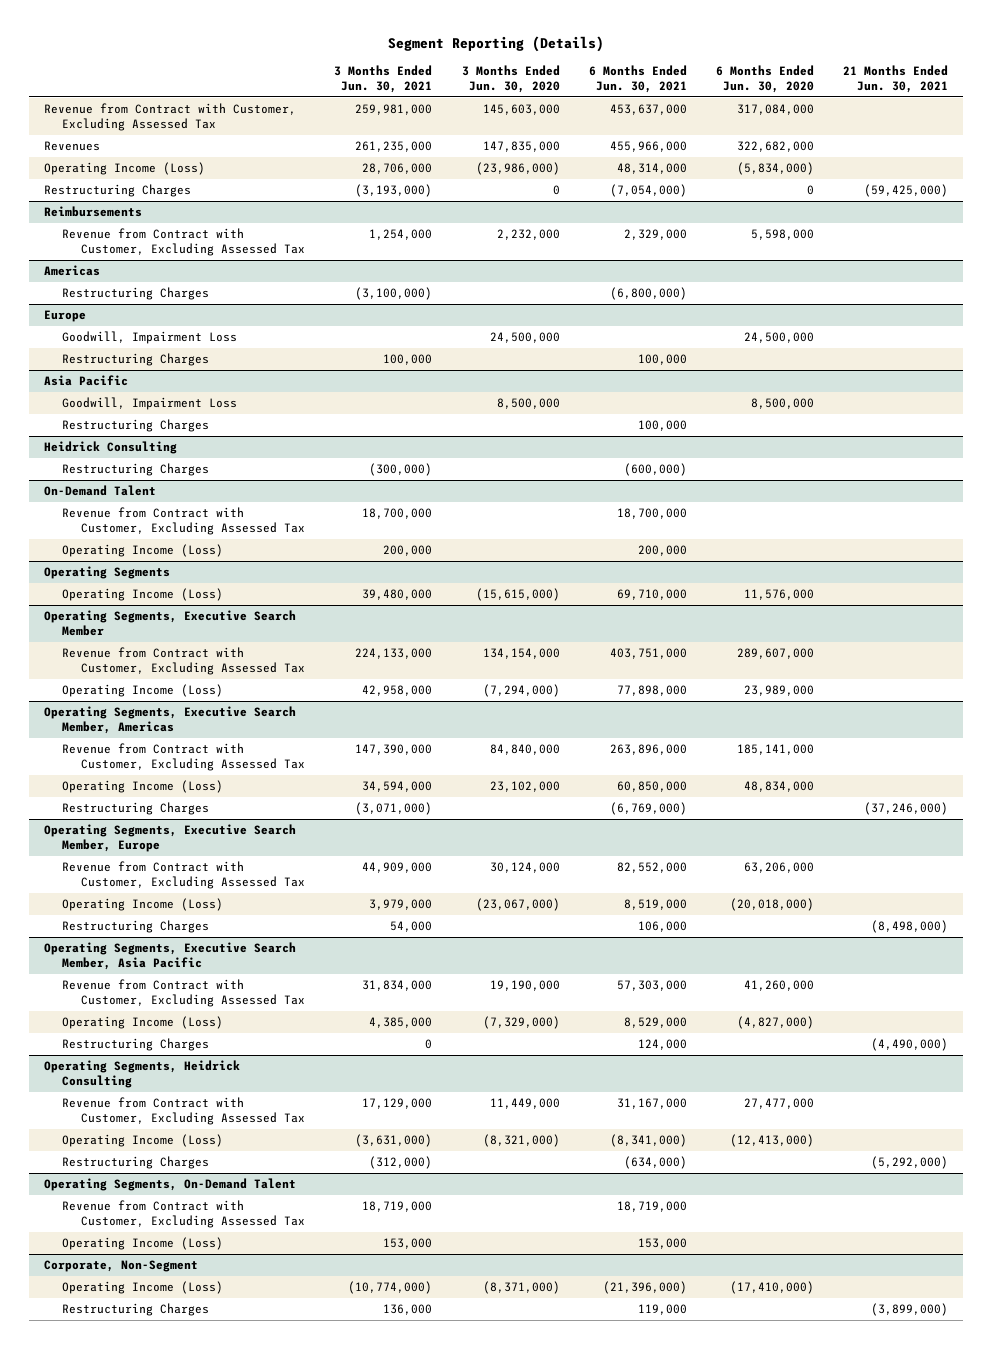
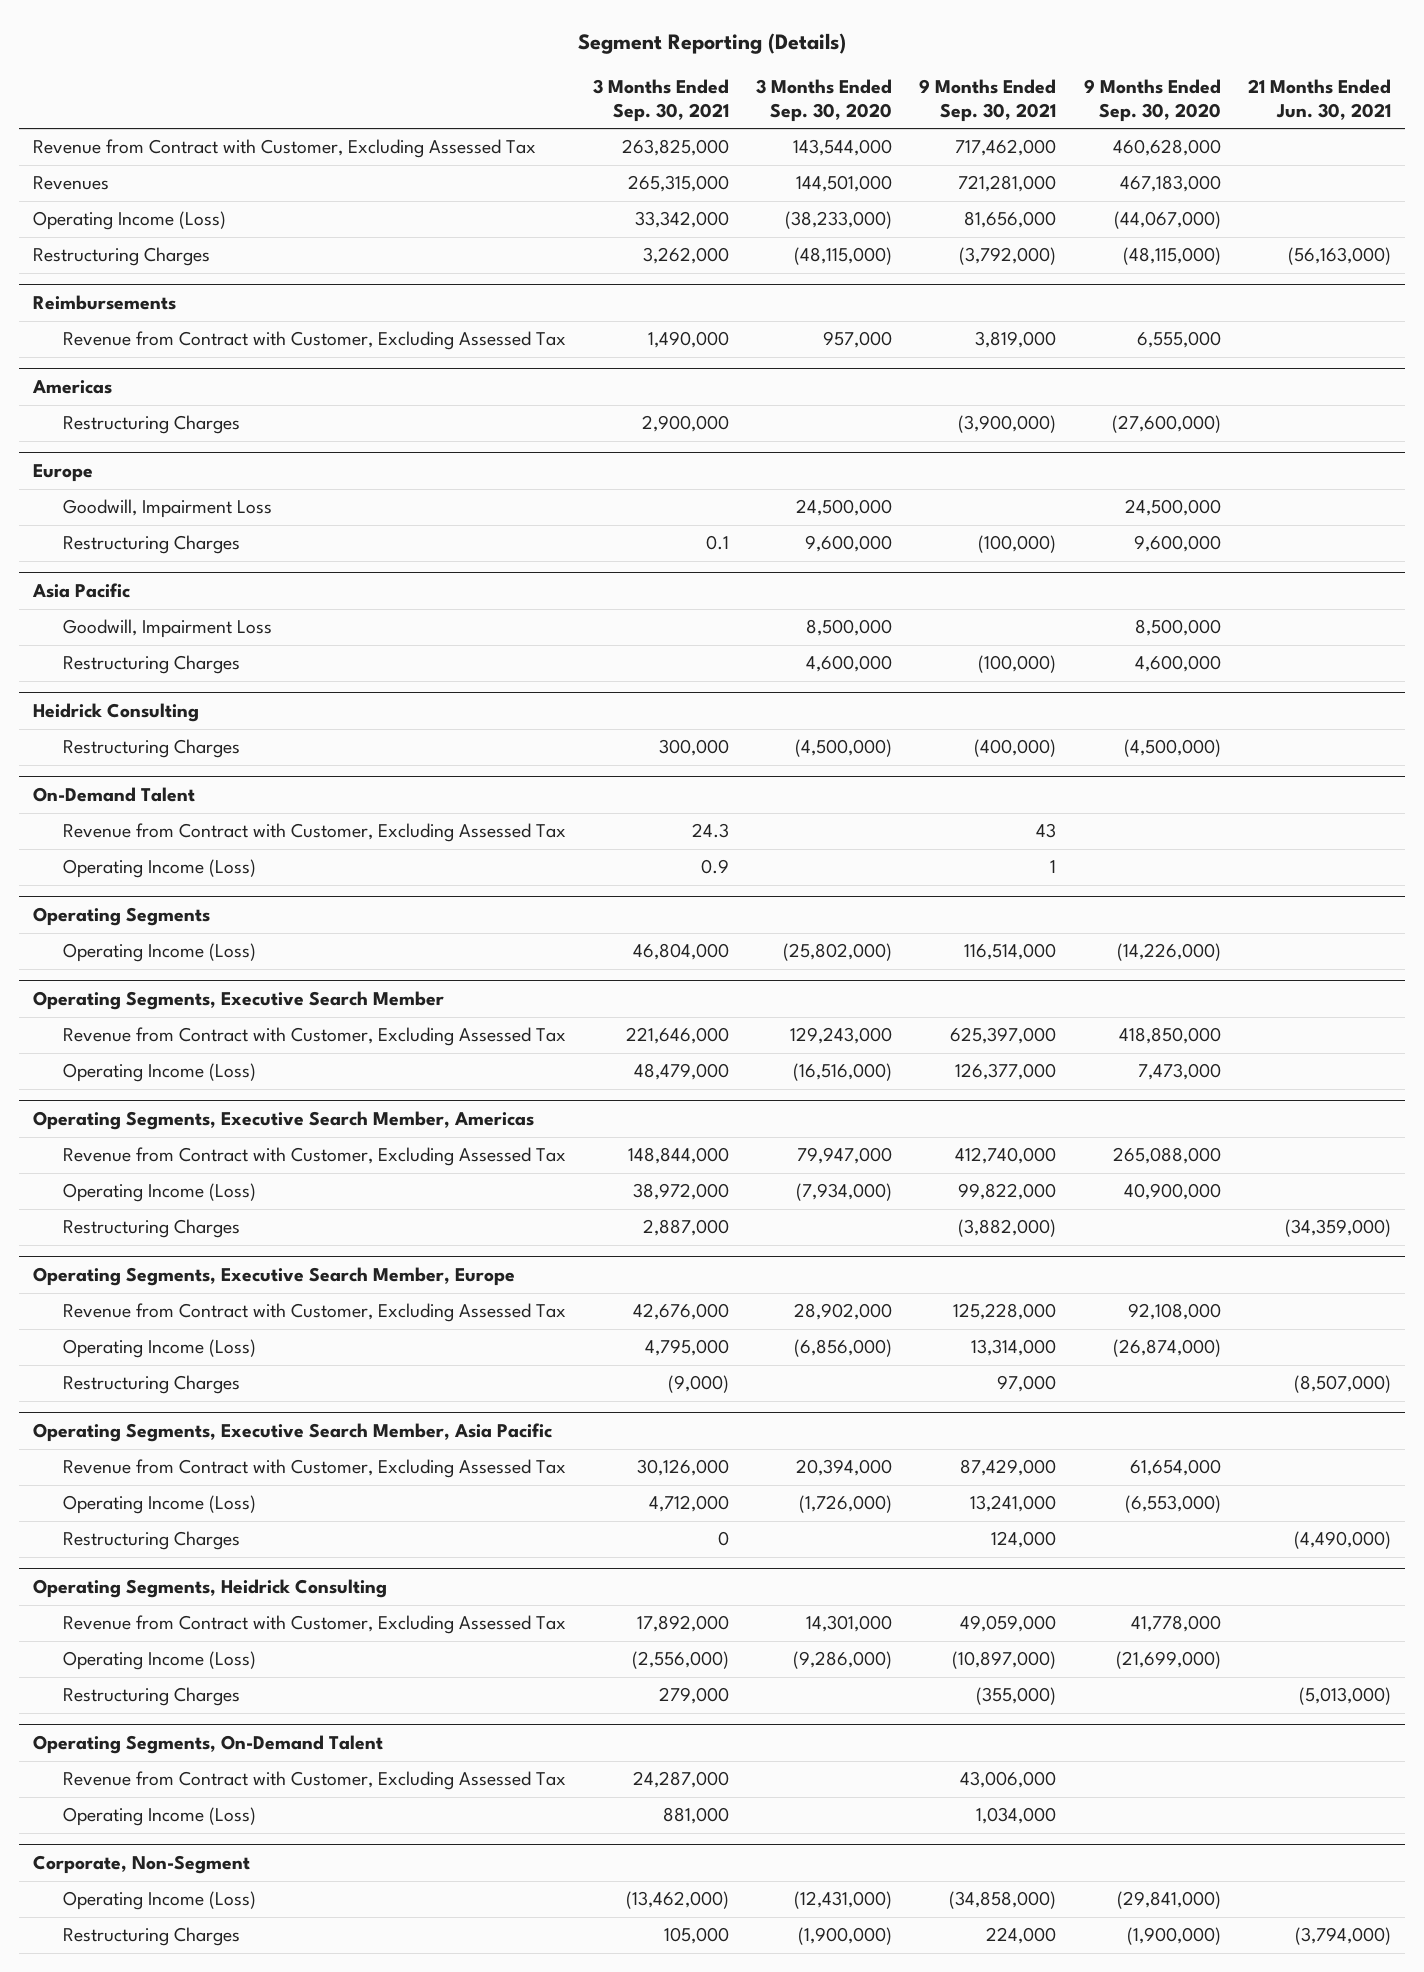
- | 3 Months Ended Jun. 30, 2021 | 3 Months Ended Jun. 30, 2020 | 6 Months Ended Jun. 30, 2021 | 6 Months Ended Jun. 30, 2020 | 21 Months Ended Jun. 30, 2021
+ | 3 Months Ended Sep. 30, 2021 | 3 Months Ended Sep. 30, 2020 | 9 Months Ended Sep. 30, 2021 | 9 Months Ended Sep. 30, 2020 | 21 Months Ended Jun. 30, 2021
- Restructuring Charges | (3,193,000) | 0 | (7,054,000) | 0 | (59,425,000)
+ Restructuring Charges | 3,262,000 | (48,115,000) | (3,792,000) | (48,115,000) | (56,163,000)
@ Operating Segments, Executive Search Member, Americas
- Restructuring Charges | (3,071,000) | | (6,769,000) | | (37,246,000)
+ Restructuring Charges | 2,887,000 | | (3,882,000) | | (34,359,000)
@ Operating Segments, Executive Search Member, Europe
- Restructuring Charges | 54,000 | | 106,000 | | (8,498,000)
+ Restructuring Charges | (9,000) | | 97,000 | | (8,507,000)
@ Operating Segments, Heidrick Consulting
- Restructuring Charges | (312,000) | | (634,000) | | (5,292,000)
+ Restructuring Charges | 279,000 | | (355,000) | | (5,013,000)
@ Corporate, Non-Segment
- Restructuring Charges | 136,000 | | 119,000 | | (3,899,000)
+ Restructuring Charges | 105,000 | (1,900,000) | 224,000 | (1,900,000) | (3,794,000)

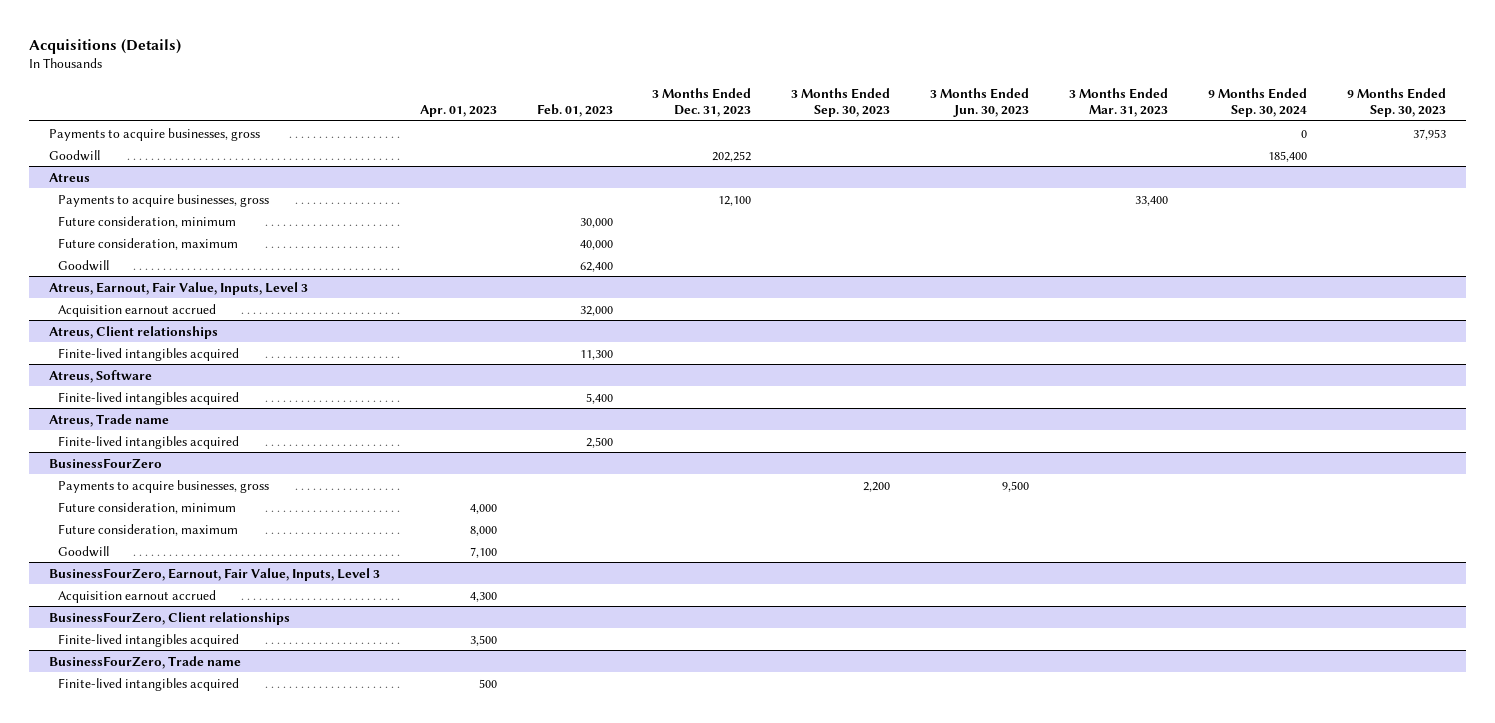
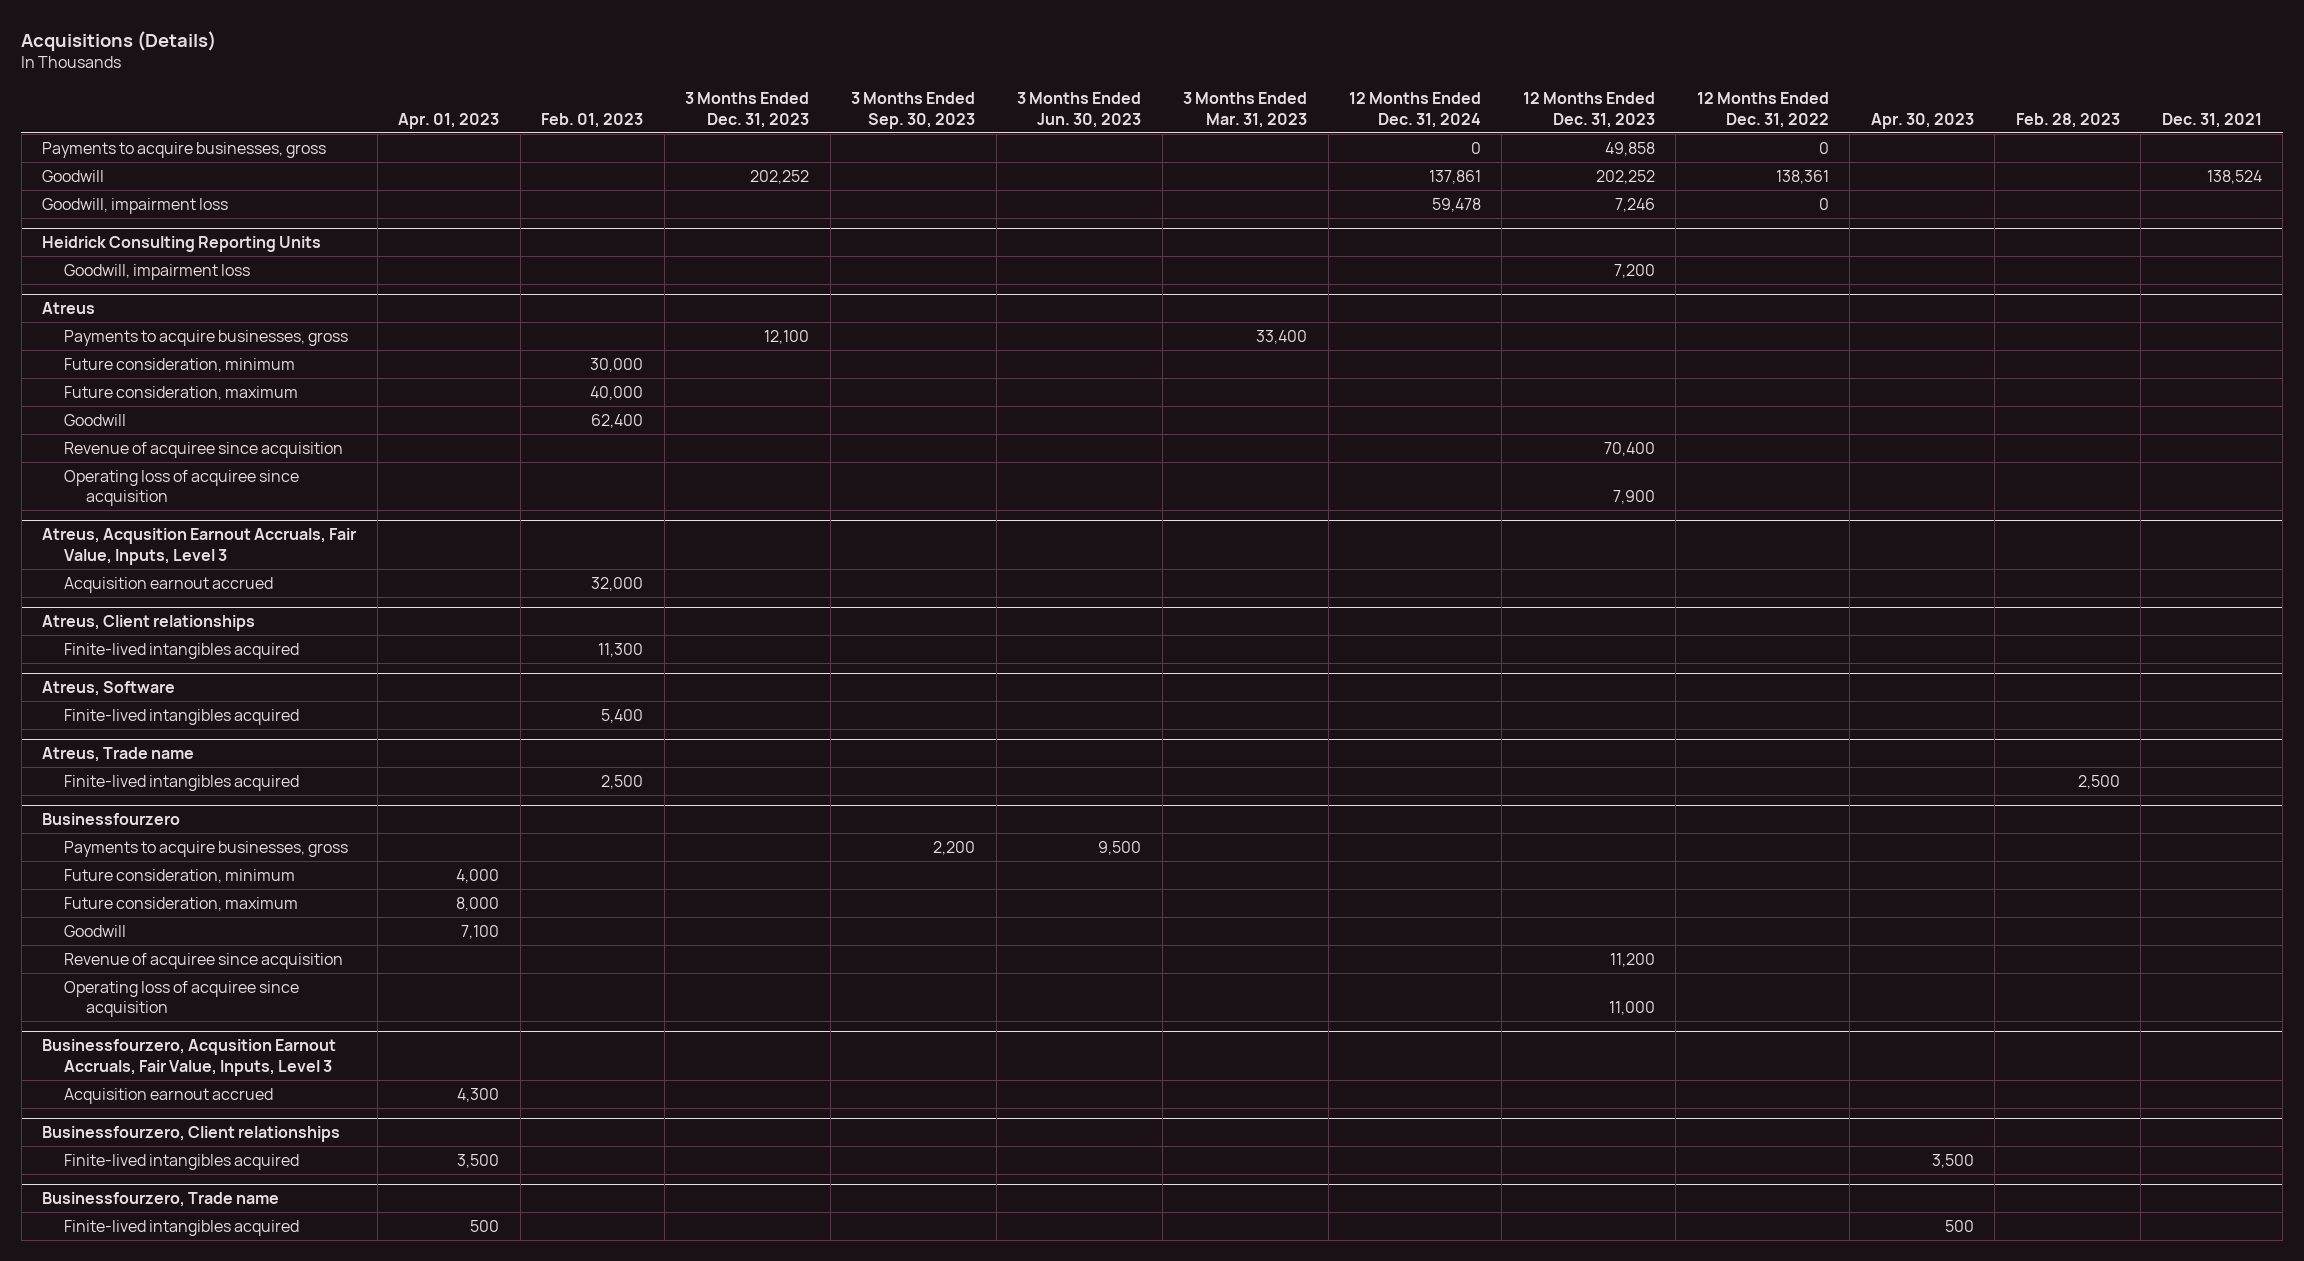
- | Apr. 01, 2023 | Feb. 01, 2023 | 3 Months Ended Dec. 31, 2023 | 3 Months Ended Sep. 30, 2023 | 3 Months Ended Jun. 30, 2023 | 3 Months Ended Mar. 31, 2023 | 9 Months Ended Sep. 30, 2024 | 9 Months Ended Sep. 30, 2023
+ | Apr. 01, 2023 | Feb. 01, 2023 | 3 Months Ended Dec. 31, 2023 | 3 Months Ended Sep. 30, 2023 | 3 Months Ended Jun. 30, 2023 | 3 Months Ended Mar. 31, 2023 | 12 Months Ended Dec. 31, 2024 | 12 Months Ended Dec. 31, 2023 | 12 Months Ended Dec. 31, 2022 | Apr. 30, 2023 | Feb. 28, 2023 | Dec. 31, 2021
+ Goodwill, impairment loss | | | | | | | 59,478 | 7,246 | 0 | | |
+ Heidrick Consulting Reporting Units
+ Goodwill, impairment loss | | | | | | | | 7,200 | | | |
- Atreus, Earnout, Fair Value, Inputs, Level 3
@ Atreus
+ Revenue of acquiree since acquisition | | | | | | | | 70,400 | | | |
+ Operating loss of acquiree since acquisition | | | | | | | | 7,900 | | | |
+ Atreus, Acqusition Earnout Accruals, Fair Value, Inputs, Level 3
- BusinessFourZero
+ Businessfourzero
- BusinessFourZero, Earnout, Fair Value, Inputs, Level 3
+ Revenue of acquiree since acquisition | | | | | | | | 11,200 | | | |
+ Operating loss of acquiree since acquisition | | | | | | | | 11,000 | | | |
+ Businessfourzero, Acqusition Earnout Accruals, Fair Value, Inputs, Level 3
- BusinessFourZero, Client relationships
+ Businessfourzero, Client relationships
- BusinessFourZero, Trade name
+ Businessfourzero, Trade name

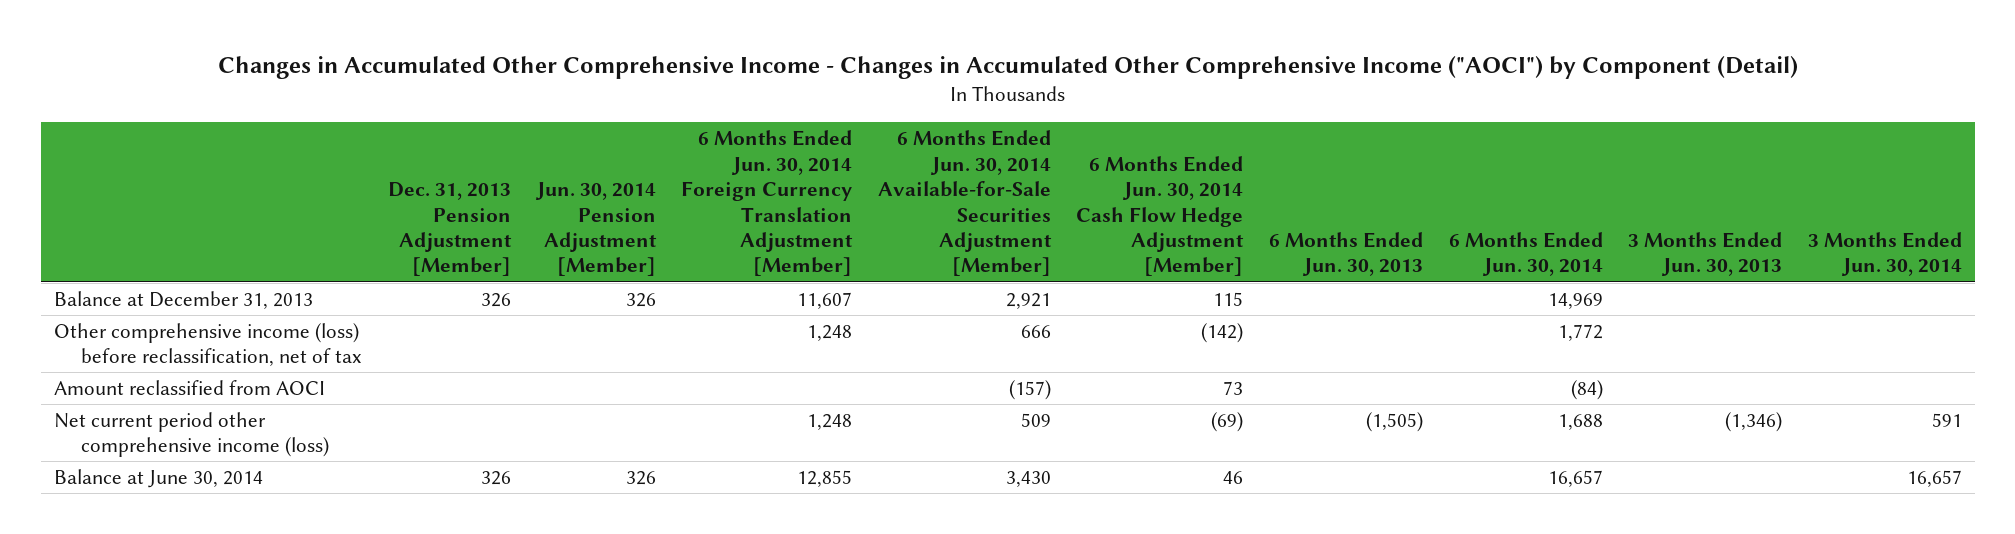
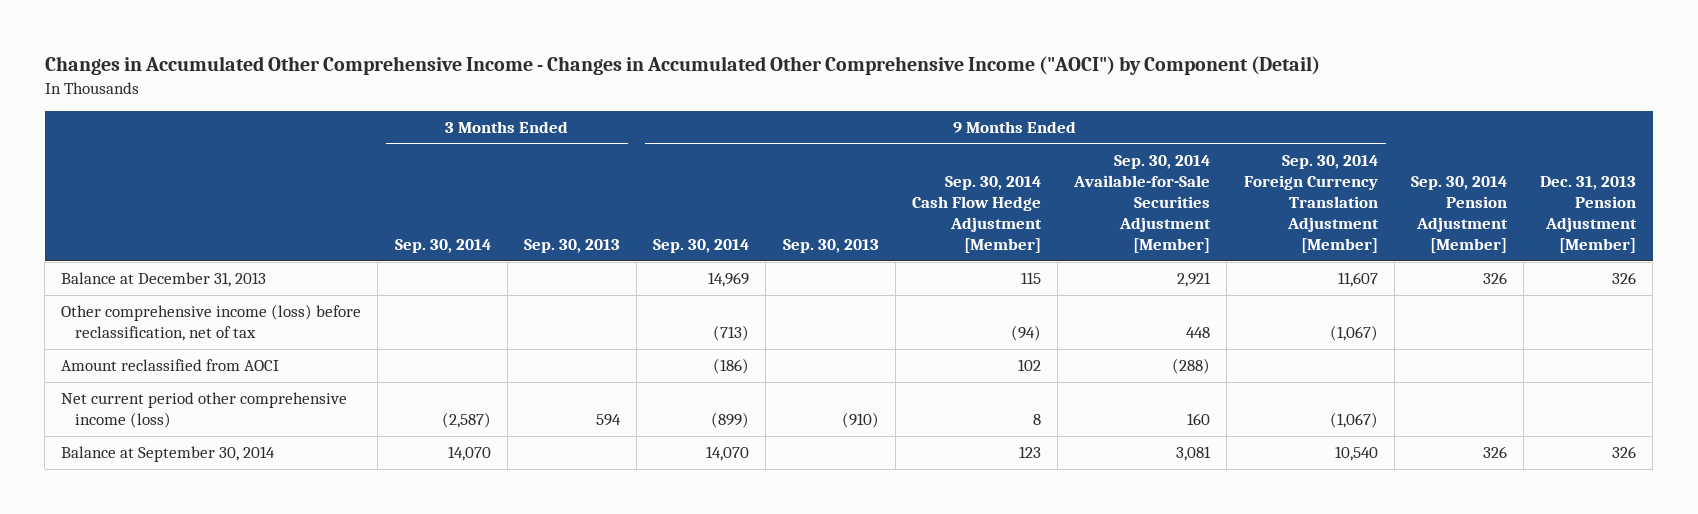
- | Dec. 31, 2013 Pension Adjustment [Member] | Jun. 30, 2014 Pension Adjustment [Member] | 6 Months Ended Jun. 30, 2014 Foreign Currency Translation Adjustment [Member] | 6 Months Ended Jun. 30, 2014 Available-for-Sale Securities Adjustment [Member] | 6 Months Ended Jun. 30, 2014 Cash Flow Hedge Adjustment [Member] | 6 Months Ended Jun. 30, 2013 | 6 Months Ended Jun. 30, 2014 | 3 Months Ended Jun. 30, 2013 | 3 Months Ended Jun. 30, 2014
+ | 3 Months Ended Sep. 30, 2014 | 3 Months Ended Sep. 30, 2013 | 9 Months Ended Sep. 30, 2014 | 9 Months Ended Sep. 30, 2013 | 9 Months Ended Sep. 30, 2014 Cash Flow Hedge Adjustment [Member] | 9 Months Ended Sep. 30, 2014 Available-for-Sale Securities Adjustment [Member] | 9 Months Ended Sep. 30, 2014 Foreign Currency Translation Adjustment [Member] | Sep. 30, 2014 Pension Adjustment [Member] | Dec. 31, 2013 Pension Adjustment [Member]
- Balance at June 30, 2014 | 326 | 326 | 12,855 | 3,430 | 46 | | 16,657 | | 16,657
+ Balance at September 30, 2014 | 14,070 | | 14,070 | | 123 | 3,081 | 10,540 | 326 | 326

